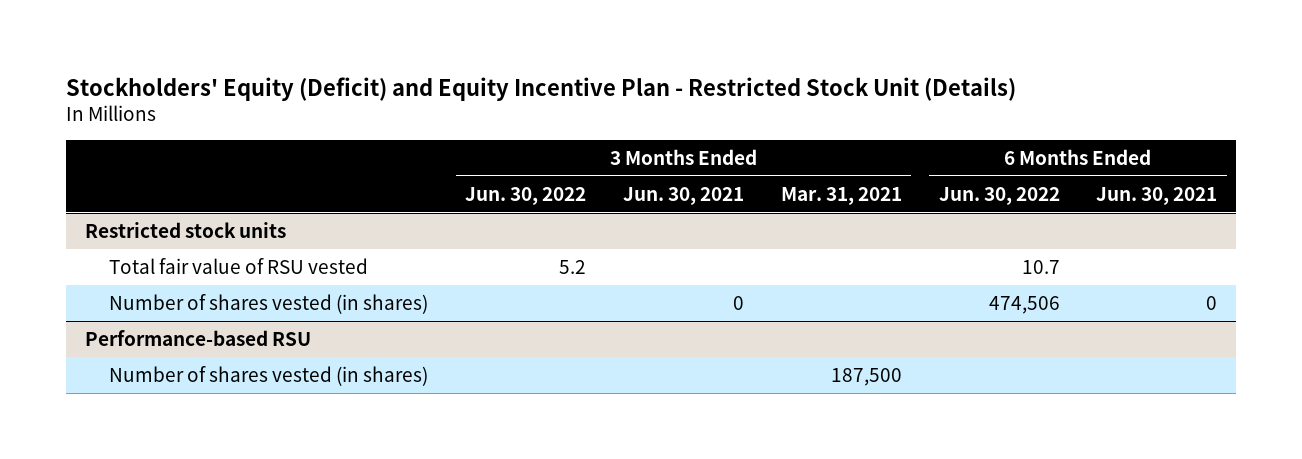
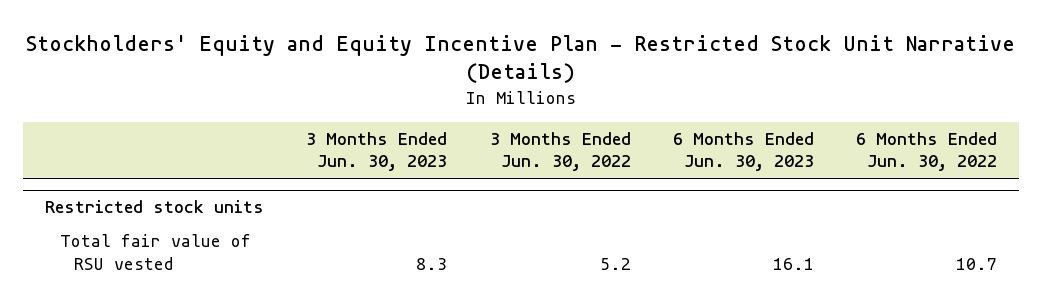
- Stockholders' Equity (Deficit) and Equity Incentive Plan - Restricted Stock Unit (Details)
+ Stockholders' Equity and Equity Incentive Plan - Restricted Stock Unit Narrative (Details)
- | 3 Months Ended Jun. 30, 2022 | 3 Months Ended Jun. 30, 2021 | 3 Months Ended Mar. 31, 2021 | 6 Months Ended Jun. 30, 2022 | 6 Months Ended Jun. 30, 2021
+ | 3 Months Ended Jun. 30, 2023 | 3 Months Ended Jun. 30, 2022 | 6 Months Ended Jun. 30, 2023 | 6 Months Ended Jun. 30, 2022
@ Restricted stock units
- Number of shares vested (in shares) | | 0 | | 474,506 | 0
- Performance-based RSU
- Number of shares vested (in shares) | | | 187,500 | |

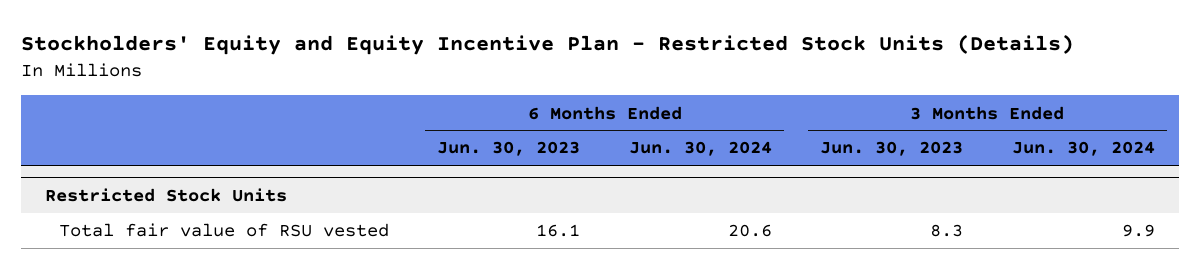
- Stockholders' Equity and Equity Incentive Plan - Restricted Stock Unit Narrative (Details)
+ Stockholders' Equity and Equity Incentive Plan - Restricted Stock Units (Details)
- | 3 Months Ended Jun. 30, 2023 | 3 Months Ended Jun. 30, 2022 | 6 Months Ended Jun. 30, 2023 | 6 Months Ended Jun. 30, 2022
+ | 6 Months Ended Jun. 30, 2023 | 6 Months Ended Jun. 30, 2024 | 3 Months Ended Jun. 30, 2023 | 3 Months Ended Jun. 30, 2024
- Restricted stock units
+ Restricted Stock Units

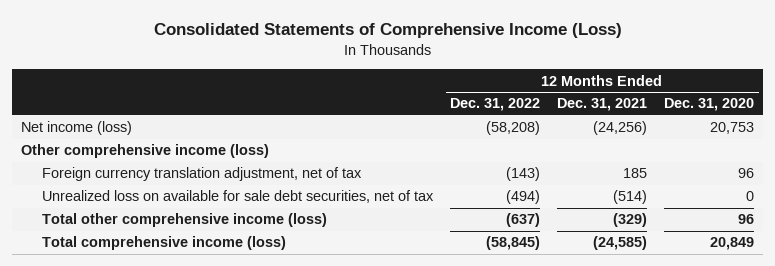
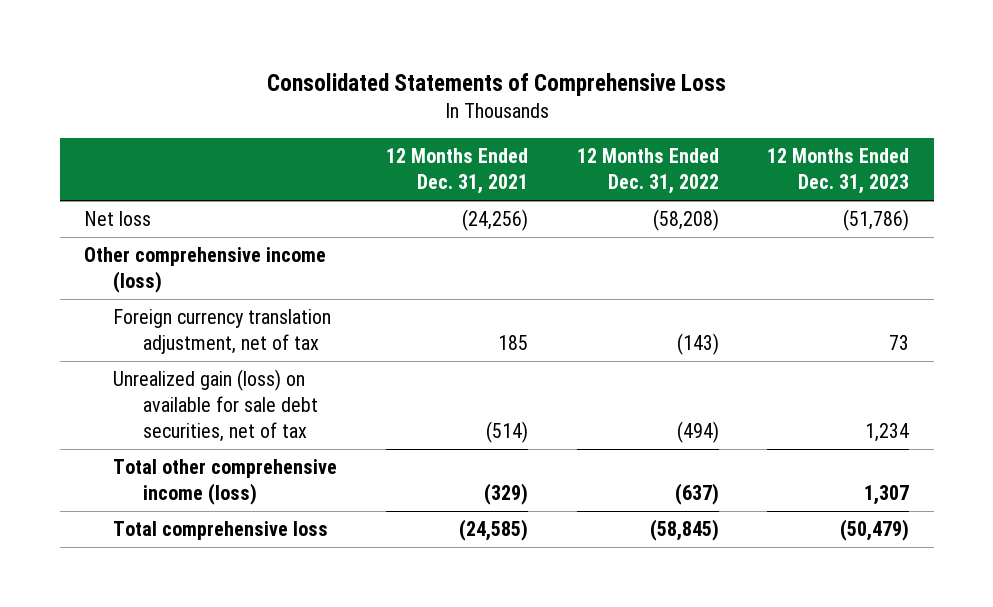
- Consolidated Statements of Comprehensive Income (Loss)
+ Consolidated Statements of Comprehensive Loss
- | 12 Months Ended Dec. 31, 2022 | 12 Months Ended Dec. 31, 2021 | 12 Months Ended Dec. 31, 2020
+ | 12 Months Ended Dec. 31, 2021 | 12 Months Ended Dec. 31, 2022 | 12 Months Ended Dec. 31, 2023
- Net income (loss) | (58,208) | (24,256) | 20,753
+ Net loss | (24,256) | (58,208) | (51,786)
- Unrealized loss on available for sale debt securities, net of tax | (494) | (514) | 0
+ Unrealized gain (loss) on available for sale debt securities, net of tax | (514) | (494) | 1,234
- Total comprehensive income (loss) | (58,845) | (24,585) | 20,849
+ Total comprehensive loss | (24,585) | (58,845) | (50,479)

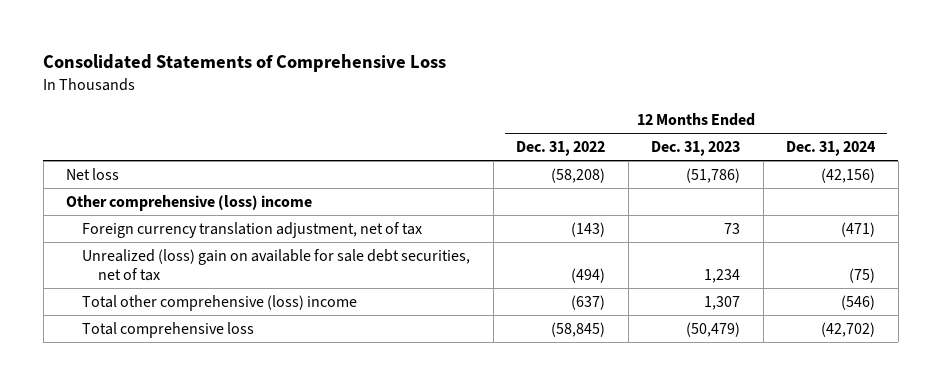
- | 12 Months Ended Dec. 31, 2021 | 12 Months Ended Dec. 31, 2022 | 12 Months Ended Dec. 31, 2023
+ | 12 Months Ended Dec. 31, 2022 | 12 Months Ended Dec. 31, 2023 | 12 Months Ended Dec. 31, 2024
- Other comprehensive income (loss)
+ Other comprehensive (loss) income
- Unrealized gain (loss) on available for sale debt securities, net of tax | (514) | (494) | 1,234
- Total other comprehensive income (loss) | (329) | (637) | 1,307
+ Unrealized (loss) gain on available for sale debt securities, net of tax | (494) | 1,234 | (75)
+ Total other comprehensive (loss) income | (637) | 1,307 | (546)

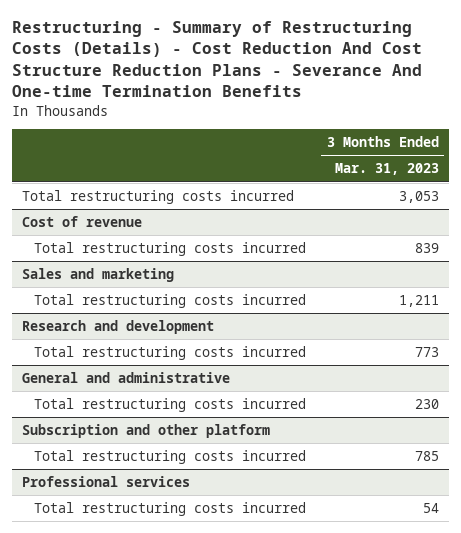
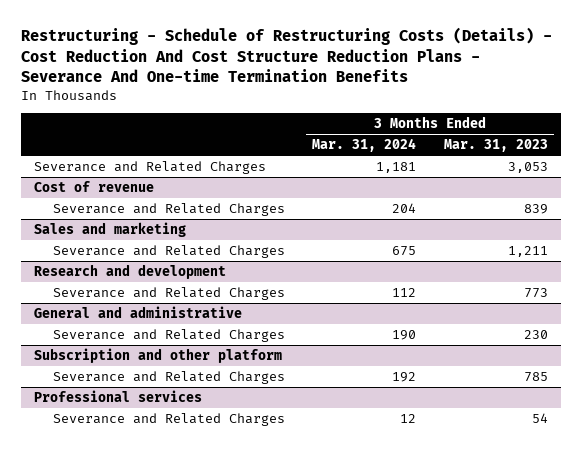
- Restructuring - Summary of Restructuring Costs (Details) - Cost Reduction And Cost Structure Reduction Plans - Severance And One-time Termination Benefits
+ Restructuring - Schedule of Restructuring Costs (Details) - Cost Reduction And Cost Structure Reduction Plans - Severance And One-time Termination Benefits
- | 3 Months Ended Mar. 31, 2023
+ | 3 Months Ended Mar. 31, 2024 | 3 Months Ended Mar. 31, 2023
- Total restructuring costs incurred | 3,053
+ Severance and Related Charges | 1,181 | 3,053
@ Cost of revenue
- Total restructuring costs incurred | 839
+ Severance and Related Charges | 204 | 839
@ Sales and marketing
- Total restructuring costs incurred | 1,211
+ Severance and Related Charges | 675 | 1,211
@ Research and development
- Total restructuring costs incurred | 773
+ Severance and Related Charges | 112 | 773
@ General and administrative
- Total restructuring costs incurred | 230
+ Severance and Related Charges | 190 | 230
@ Subscription and other platform
- Total restructuring costs incurred | 785
+ Severance and Related Charges | 192 | 785
@ Professional services
- Total restructuring costs incurred | 54
+ Severance and Related Charges | 12 | 54

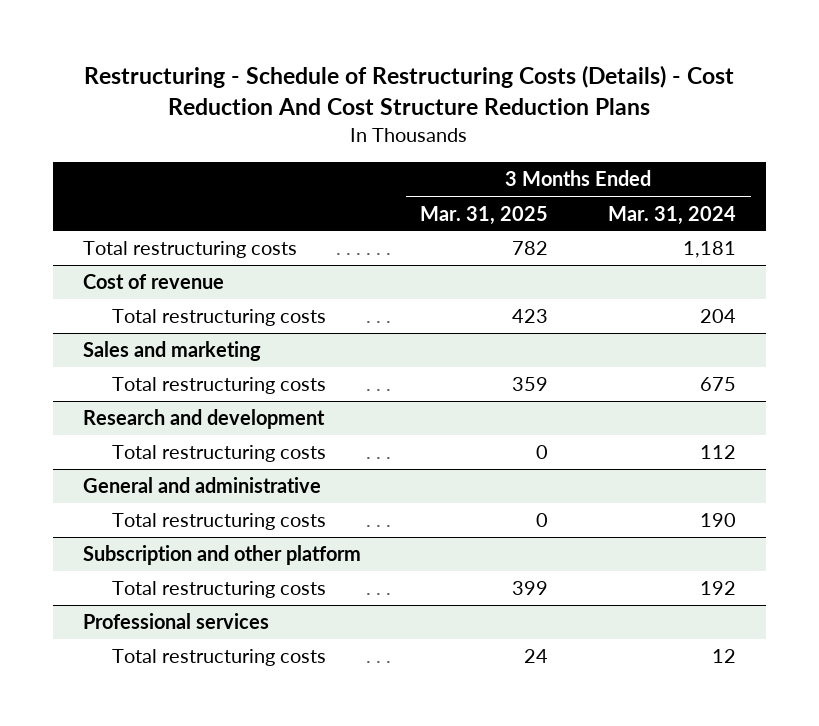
- Restructuring - Schedule of Restructuring Costs (Details) - Cost Reduction And Cost Structure Reduction Plans - Severance And One-time Termination Benefits
+ Restructuring - Schedule of Restructuring Costs (Details) - Cost Reduction And Cost Structure Reduction Plans
- | 3 Months Ended Mar. 31, 2024 | 3 Months Ended Mar. 31, 2023
+ | 3 Months Ended Mar. 31, 2025 | 3 Months Ended Mar. 31, 2024
- Severance and Related Charges | 1,181 | 3,053
+ Total restructuring costs | 782 | 1,181
@ Cost of revenue
- Severance and Related Charges | 204 | 839
+ Total restructuring costs | 423 | 204
@ Sales and marketing
- Severance and Related Charges | 675 | 1,211
+ Total restructuring costs | 359 | 675
@ Research and development
- Severance and Related Charges | 112 | 773
+ Total restructuring costs | 0 | 112
@ General and administrative
- Severance and Related Charges | 190 | 230
+ Total restructuring costs | 0 | 190
@ Subscription and other platform
- Severance and Related Charges | 192 | 785
+ Total restructuring costs | 399 | 192
@ Professional services
- Severance and Related Charges | 12 | 54
+ Total restructuring costs | 24 | 12

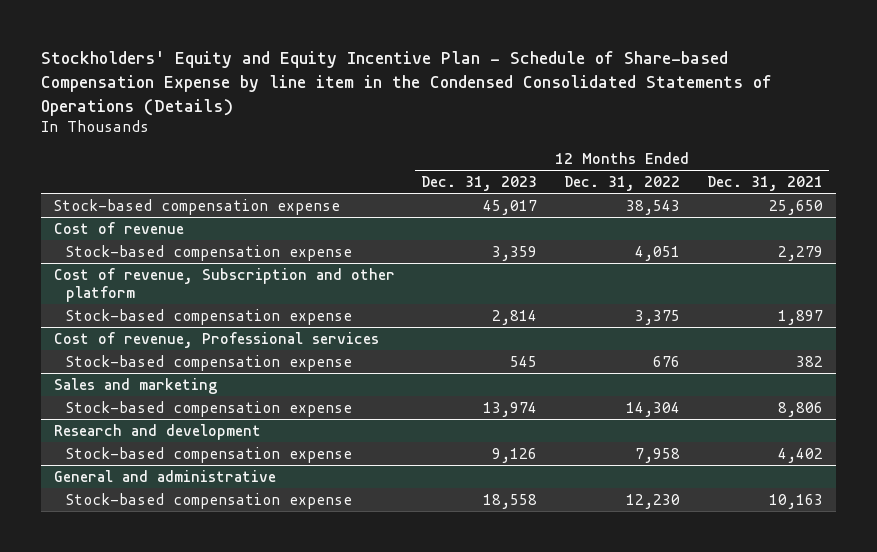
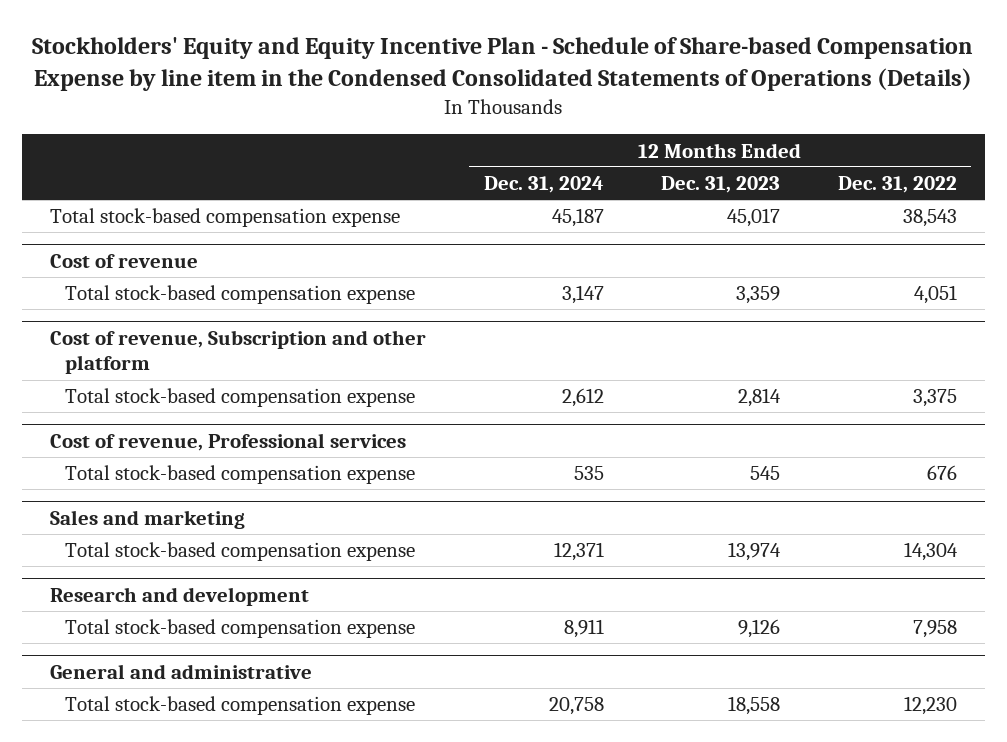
- | 12 Months Ended Dec. 31, 2023 | 12 Months Ended Dec. 31, 2022 | 12 Months Ended Dec. 31, 2021
+ | 12 Months Ended Dec. 31, 2024 | 12 Months Ended Dec. 31, 2023 | 12 Months Ended Dec. 31, 2022
- Stock-based compensation expense | 45,017 | 38,543 | 25,650
+ Total stock-based compensation expense | 45,187 | 45,017 | 38,543
@ Cost of revenue
- Stock-based compensation expense | 3,359 | 4,051 | 2,279
+ Total stock-based compensation expense | 3,147 | 3,359 | 4,051
@ Cost of revenue, Subscription and other platform
- Stock-based compensation expense | 2,814 | 3,375 | 1,897
+ Total stock-based compensation expense | 2,612 | 2,814 | 3,375
@ Cost of revenue, Professional services
- Stock-based compensation expense | 545 | 676 | 382
+ Total stock-based compensation expense | 535 | 545 | 676
@ Sales and marketing
- Stock-based compensation expense | 13,974 | 14,304 | 8,806
+ Total stock-based compensation expense | 12,371 | 13,974 | 14,304
@ Research and development
- Stock-based compensation expense | 9,126 | 7,958 | 4,402
+ Total stock-based compensation expense | 8,911 | 9,126 | 7,958
@ General and administrative
- Stock-based compensation expense | 18,558 | 12,230 | 10,163
+ Total stock-based compensation expense | 20,758 | 18,558 | 12,230

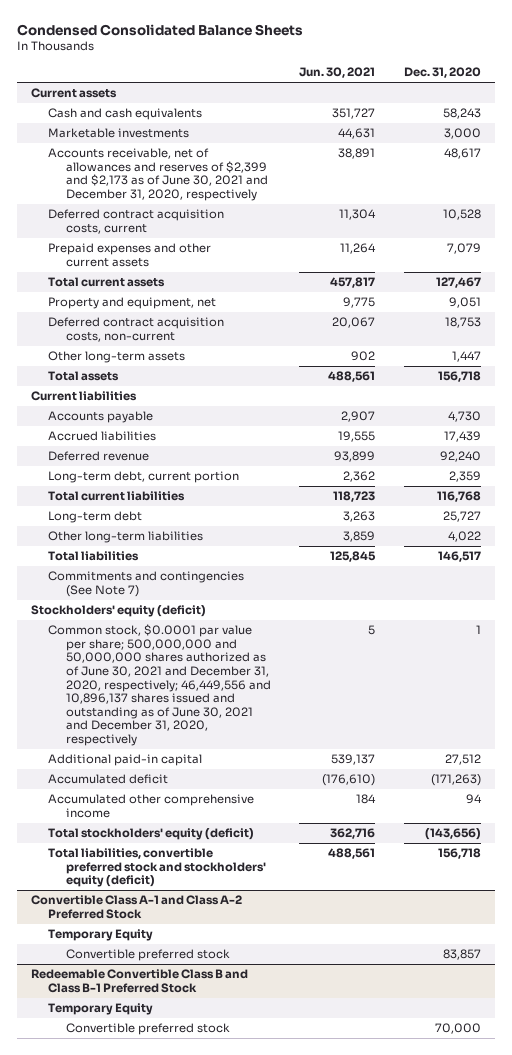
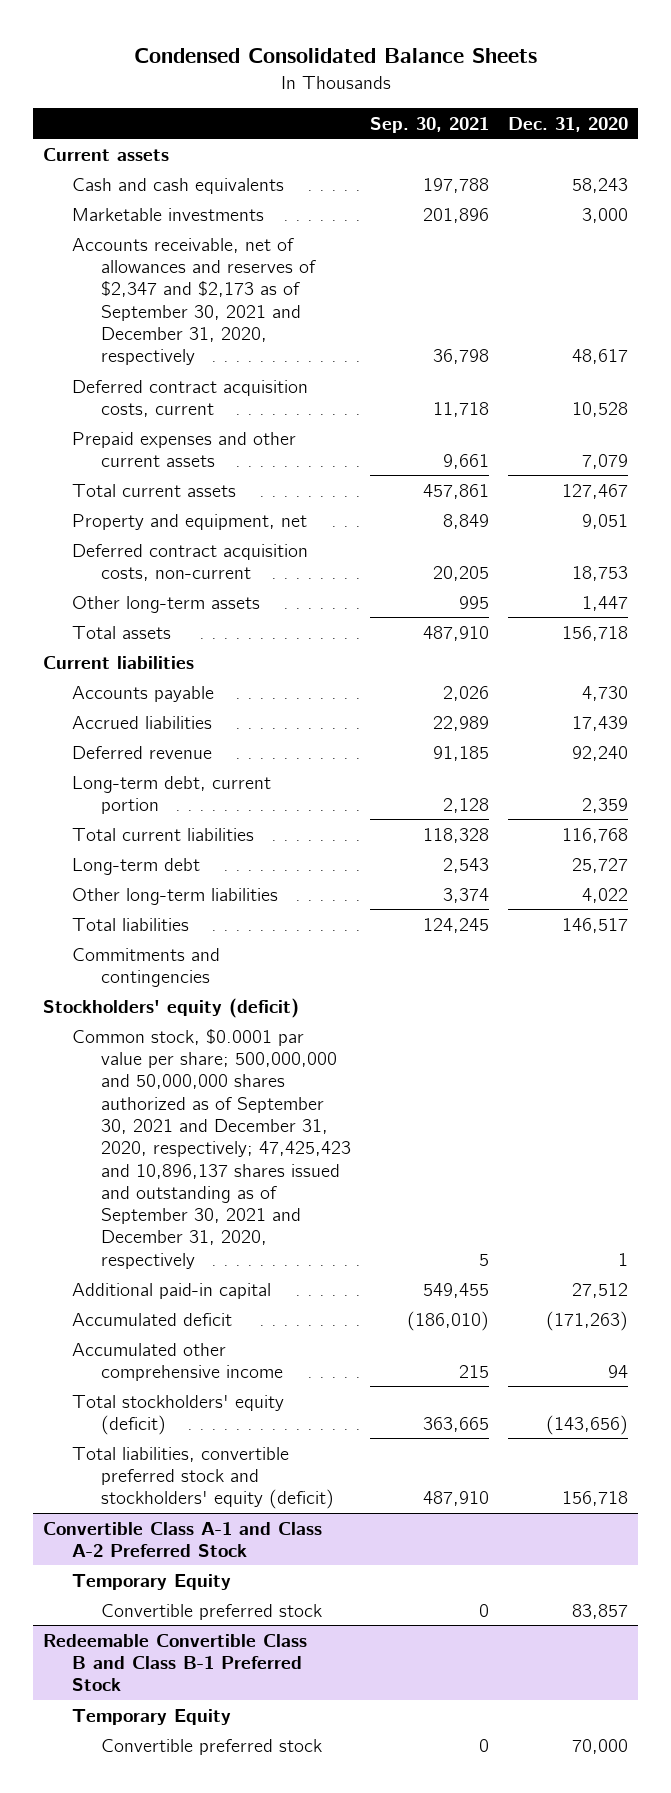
- | Jun. 30, 2021 | Dec. 31, 2020
+ | Sep. 30, 2021 | Dec. 31, 2020
- Accounts receivable, net of allowances and reserves of $2,399 and $2,173 as of June 30, 2021 and December 31, 2020, respectively | 38,891 | 48,617
+ Accounts receivable, net of allowances and reserves of $2,347 and $2,173 as of September 30, 2021 and December 31, 2020, respectively | 36,798 | 48,617
- Commitments and contingencies (See Note 7)
+ Commitments and contingencies
- Common stock, $0.0001 par value per share; 500,000,000 and 50,000,000 shares authorized as of June 30, 2021 and December 31, 2020, respectively; 46,449,556 and 10,896,137 shares issued and outstanding as of June 30, 2021 and December 31, 2020, respectively | 5 | 1
+ Common stock, $0.0001 par value per share; 500,000,000 and 50,000,000 shares authorized as of September 30, 2021 and December 31, 2020, respectively; 47,425,423 and 10,896,137 shares issued and outstanding as of September 30, 2021 and December 31, 2020, respectively | 5 | 1

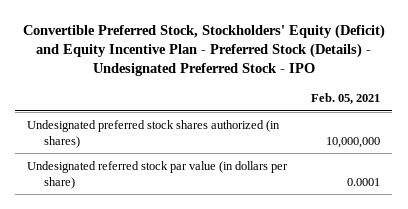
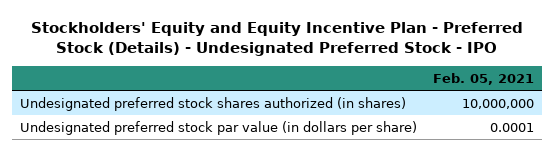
- Convertible Preferred Stock, Stockholders' Equity (Deficit) and Equity Incentive Plan - Preferred Stock (Details) - Undesignated Preferred Stock - IPO
+ Stockholders' Equity and Equity Incentive Plan - Preferred Stock (Details) - Undesignated Preferred Stock - IPO
- Undesignated referred stock par value (in dollars per share) | 0.0001
+ Undesignated preferred stock par value (in dollars per share) | 0.0001

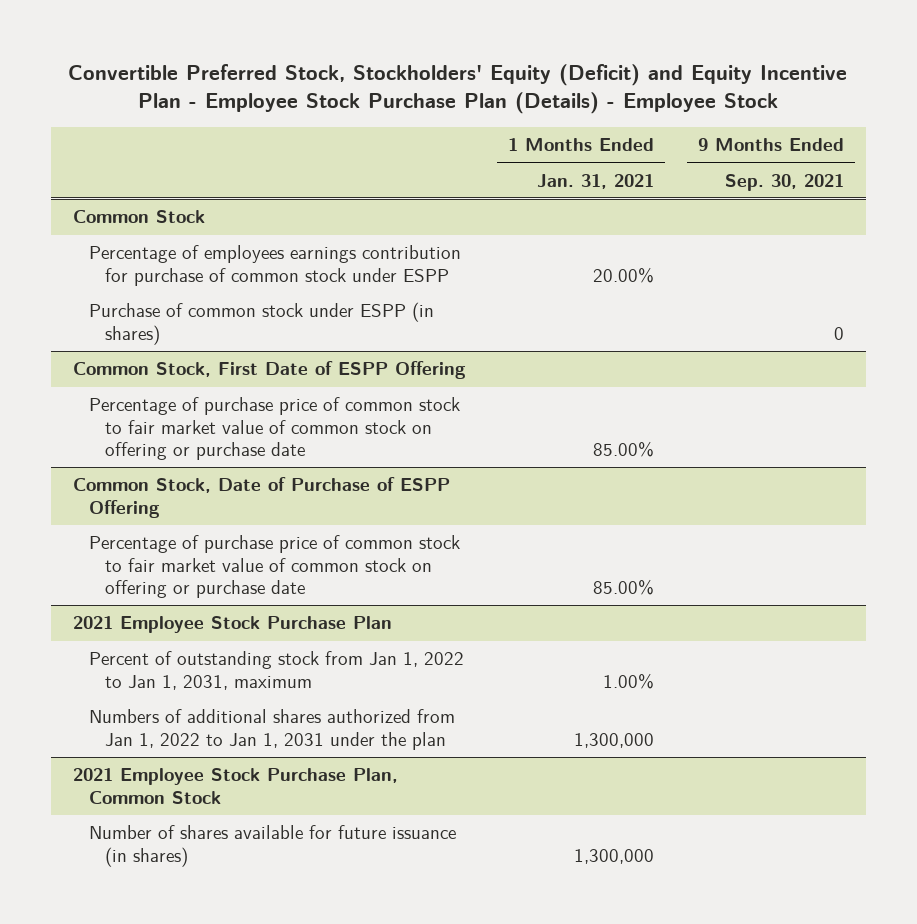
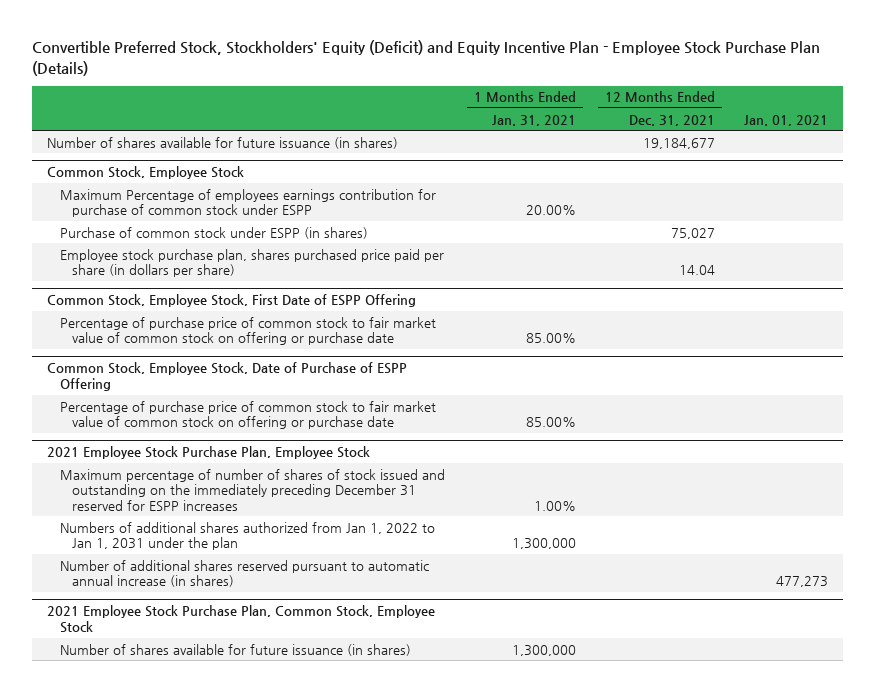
- Convertible Preferred Stock, Stockholders' Equity (Deficit) and Equity Incentive Plan - Employee Stock Purchase Plan (Details) - Employee Stock
+ Convertible Preferred Stock, Stockholders' Equity (Deficit) and Equity Incentive Plan - Employee Stock Purchase Plan (Details)
- | 1 Months Ended Jan. 31, 2021 | 9 Months Ended Sep. 30, 2021
+ | 1 Months Ended Jan. 31, 2021 | 12 Months Ended Dec. 31, 2021 | Jan. 01, 2021
- Common Stock
- Percentage of employees earnings contribution for purchase of common stock under ESPP | 20.00% |
+ Number of shares available for future issuance (in shares) | | 19,184,677 |
+ Common Stock, Employee Stock
+ Maximum Percentage of employees earnings contribution for purchase of common stock under ESPP | 20.00% | |
- Common Stock, First Date of ESPP Offering
+ Employee stock purchase plan, shares purchased price paid per share (in dollars per share) | | 14.04 |
+ Common Stock, Employee Stock, First Date of ESPP Offering
- Common Stock, Date of Purchase of ESPP Offering
+ Common Stock, Employee Stock, Date of Purchase of ESPP Offering
- 2021 Employee Stock Purchase Plan
- Percent of outstanding stock from Jan 1, 2022 to Jan 1, 2031, maximum | 1.00% |
+ 2021 Employee Stock Purchase Plan, Employee Stock
+ Maximum percentage of number of shares of stock issued and outstanding on the immediately preceding December 31 reserved for ESPP increases | 1.00% | |
- 2021 Employee Stock Purchase Plan, Common Stock
+ Number of additional shares reserved pursuant to automatic annual increase (in shares) | | | 477,273
+ 2021 Employee Stock Purchase Plan, Common Stock, Employee Stock

